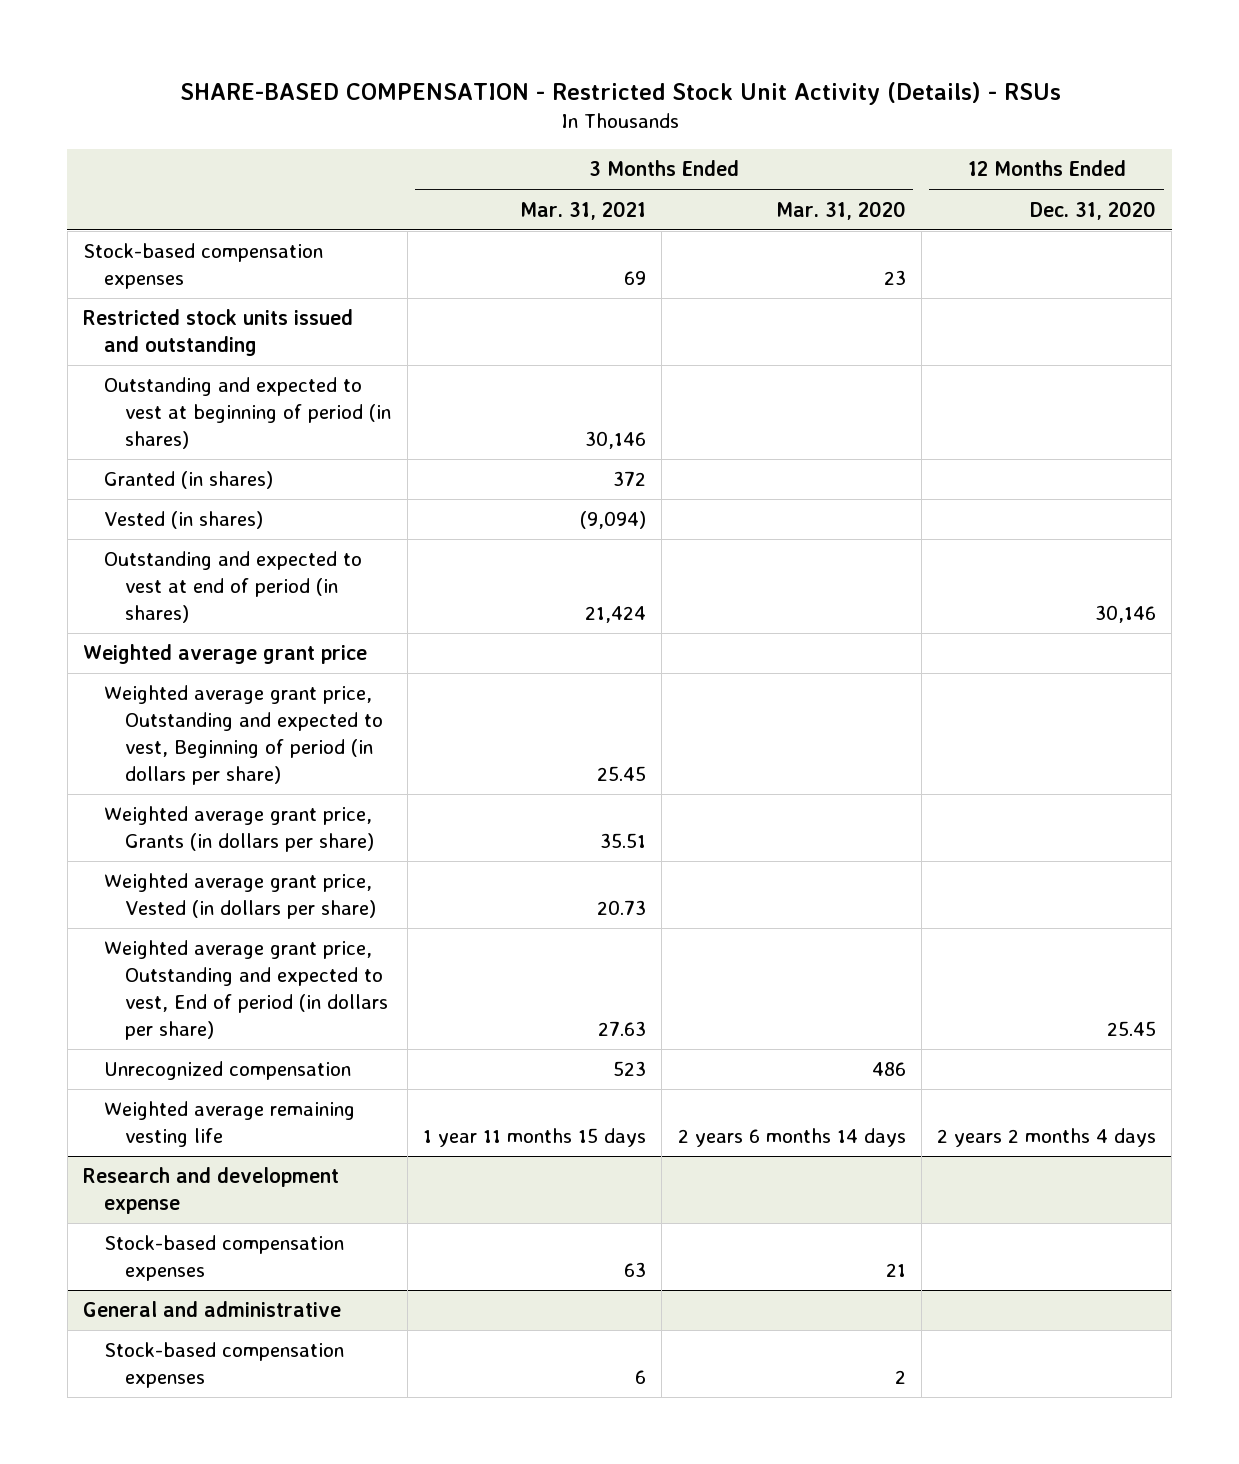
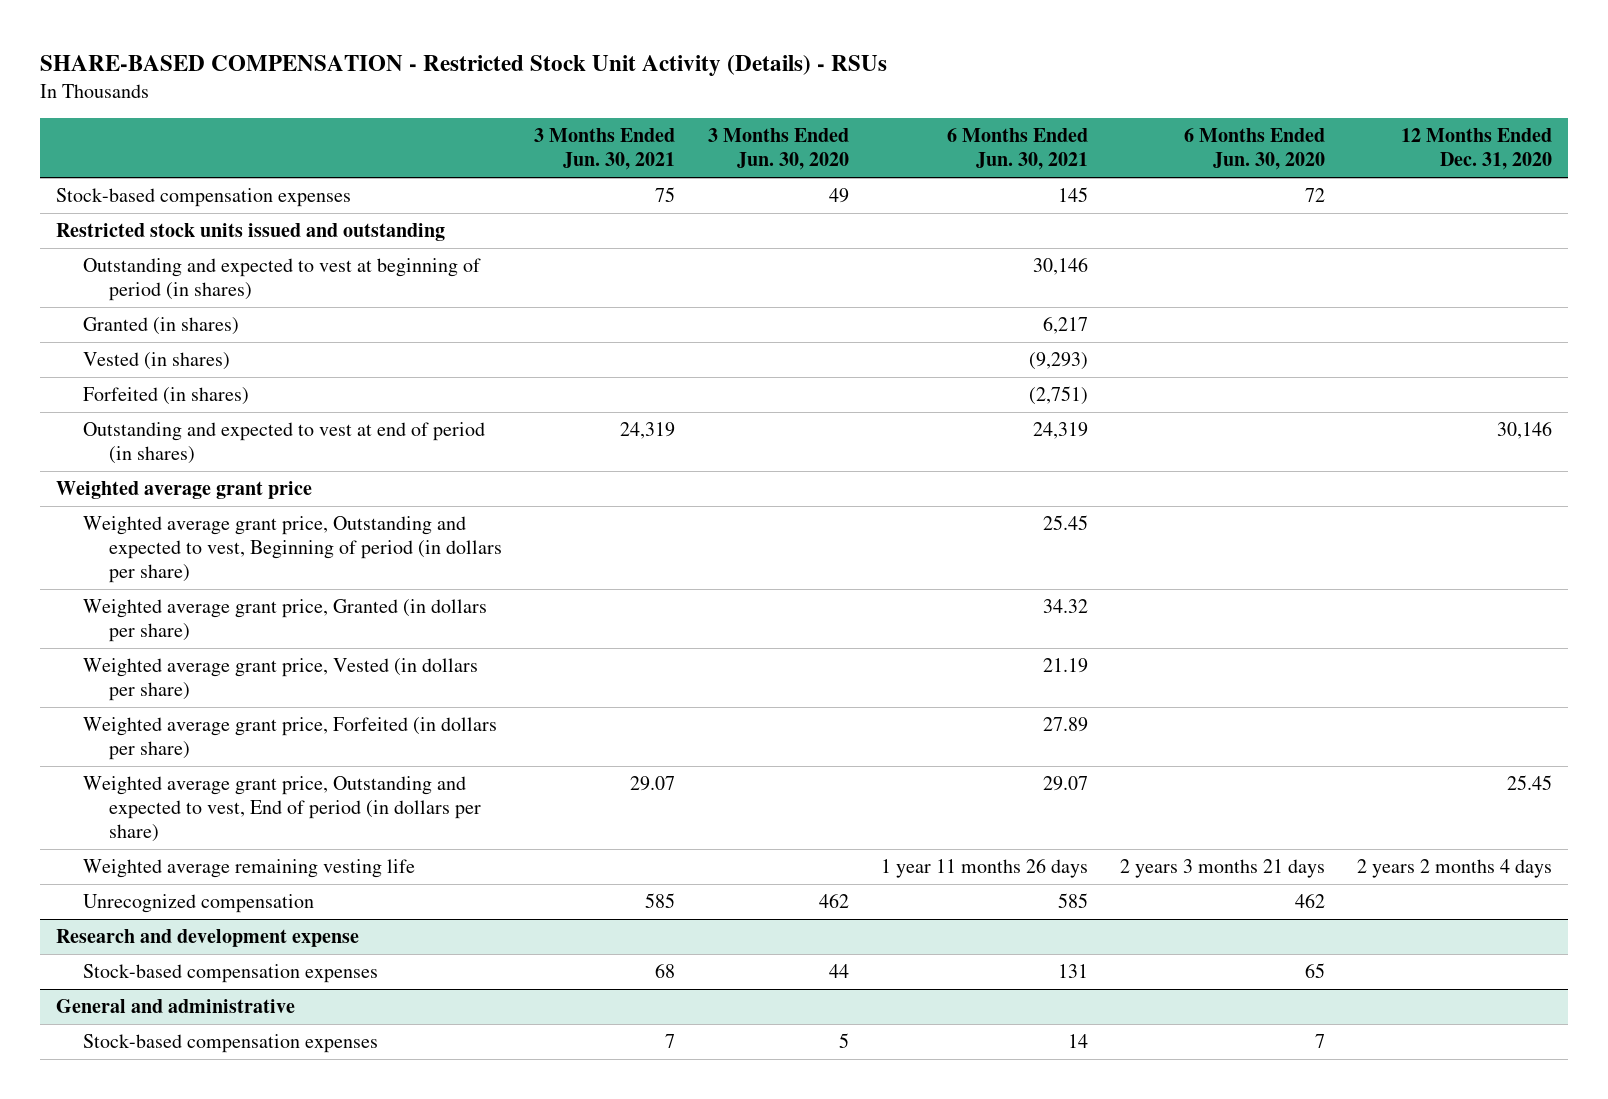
- | 3 Months Ended Mar. 31, 2021 | 3 Months Ended Mar. 31, 2020 | 12 Months Ended Dec. 31, 2020
+ | 3 Months Ended Jun. 30, 2021 | 3 Months Ended Jun. 30, 2020 | 6 Months Ended Jun. 30, 2021 | 6 Months Ended Jun. 30, 2020 | 12 Months Ended Dec. 31, 2020
+ Forfeited (in shares) | | | (2,751) | |
- Weighted average grant price, Grants (in dollars per share) | 35.51 | |
+ Weighted average grant price, Granted (in dollars per share) | | | 34.32 | |
+ Weighted average grant price, Forfeited (in dollars per share) | | | 27.89 | |
moved down: Unrecognized compensation | 585 | 462 | 585 | 462 |

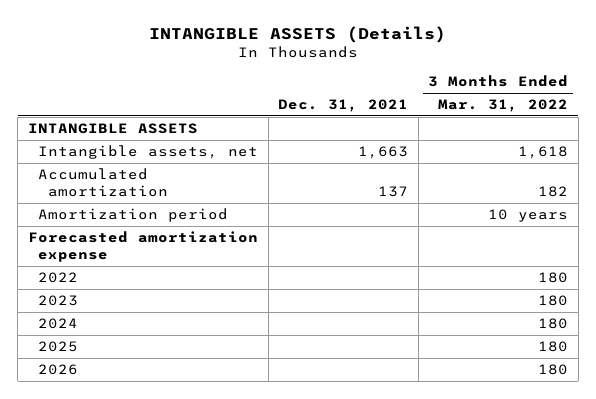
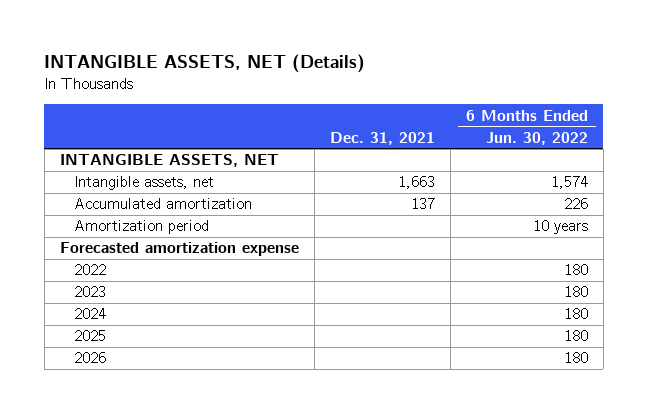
- INTANGIBLE ASSETS (Details)
+ INTANGIBLE ASSETS, NET (Details)
- | Dec. 31, 2021 | 3 Months Ended Mar. 31, 2022
+ | Dec. 31, 2021 | 6 Months Ended Jun. 30, 2022
- INTANGIBLE ASSETS
+ INTANGIBLE ASSETS, NET

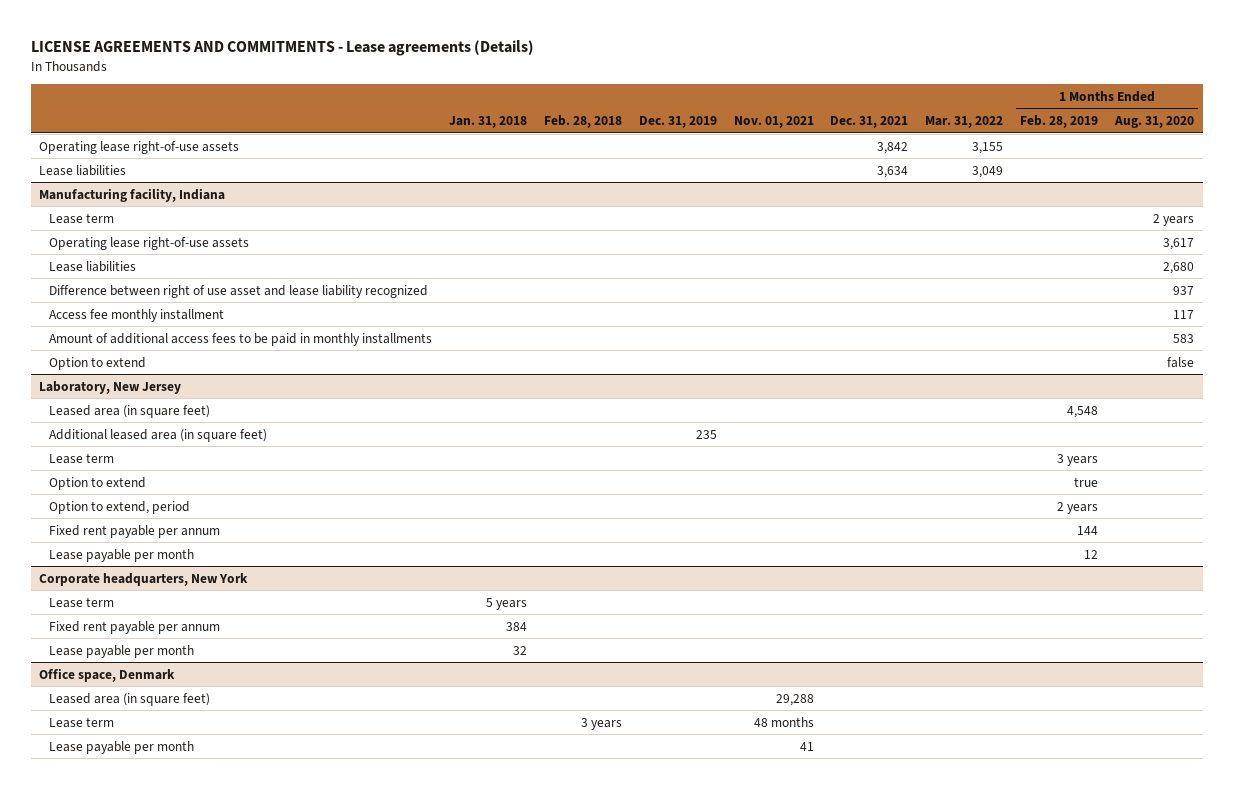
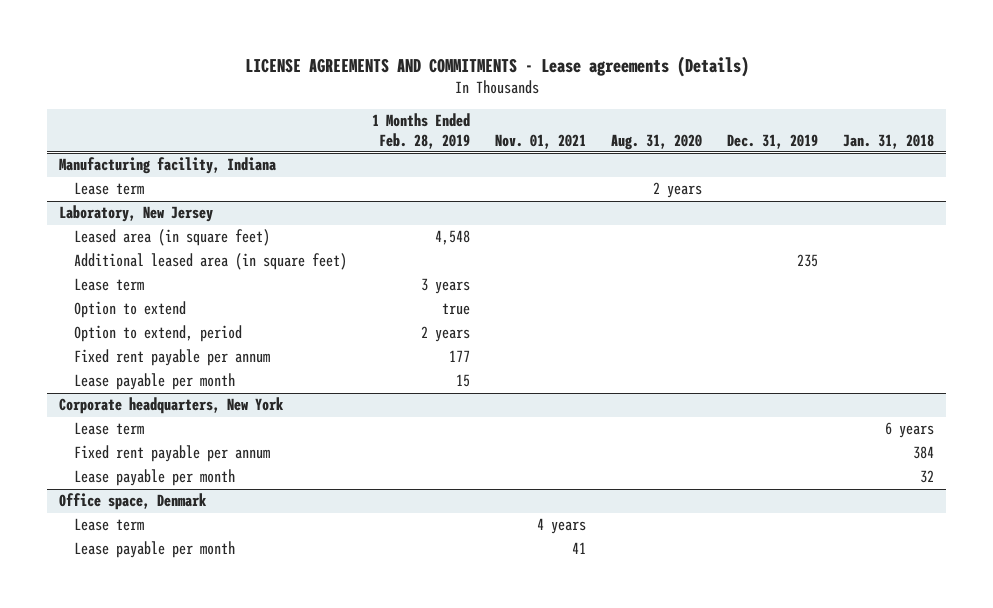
- | Jan. 31, 2018 | Feb. 28, 2018 | Dec. 31, 2019 | Nov. 01, 2021 | Dec. 31, 2021 | Mar. 31, 2022 | 1 Months Ended Feb. 28, 2019 | 1 Months Ended Aug. 31, 2020
+ | 1 Months Ended Feb. 28, 2019 | Nov. 01, 2021 | Aug. 31, 2020 | Dec. 31, 2019 | Jan. 31, 2018
- Operating lease right-of-use assets | | | | | 3,842 | 3,155 | |
- Lease liabilities | | | | | 3,634 | 3,049 | |
@ Manufacturing facility, Indiana
- Operating lease right-of-use assets | | | | | | | | 3,617
- Lease liabilities | | | | | | | | 2,680
- Difference between right of use asset and lease liability recognized | | | | | | | | 937
- Access fee monthly installment | | | | | | | | 117
- Amount of additional access fees to be paid in monthly installments | | | | | | | | 583
- Option to extend | | | | | | | | false
@ Laboratory, New Jersey
- Fixed rent payable per annum | | | | | | | 144 |
- Lease payable per month | | | | | | | 12 |
+ Fixed rent payable per annum | 177 | | | |
+ Lease payable per month | 15 | | | |
@ Corporate headquarters, New York
- Lease term | 5 years | | | | | | |
+ Lease term | | | | | 6 years
@ Office space, Denmark
- Leased area (in square feet) | | | | 29,288 | | | |
- Lease term | | 3 years | | 48 months | | | |
+ Lease term | | 4 years | | |

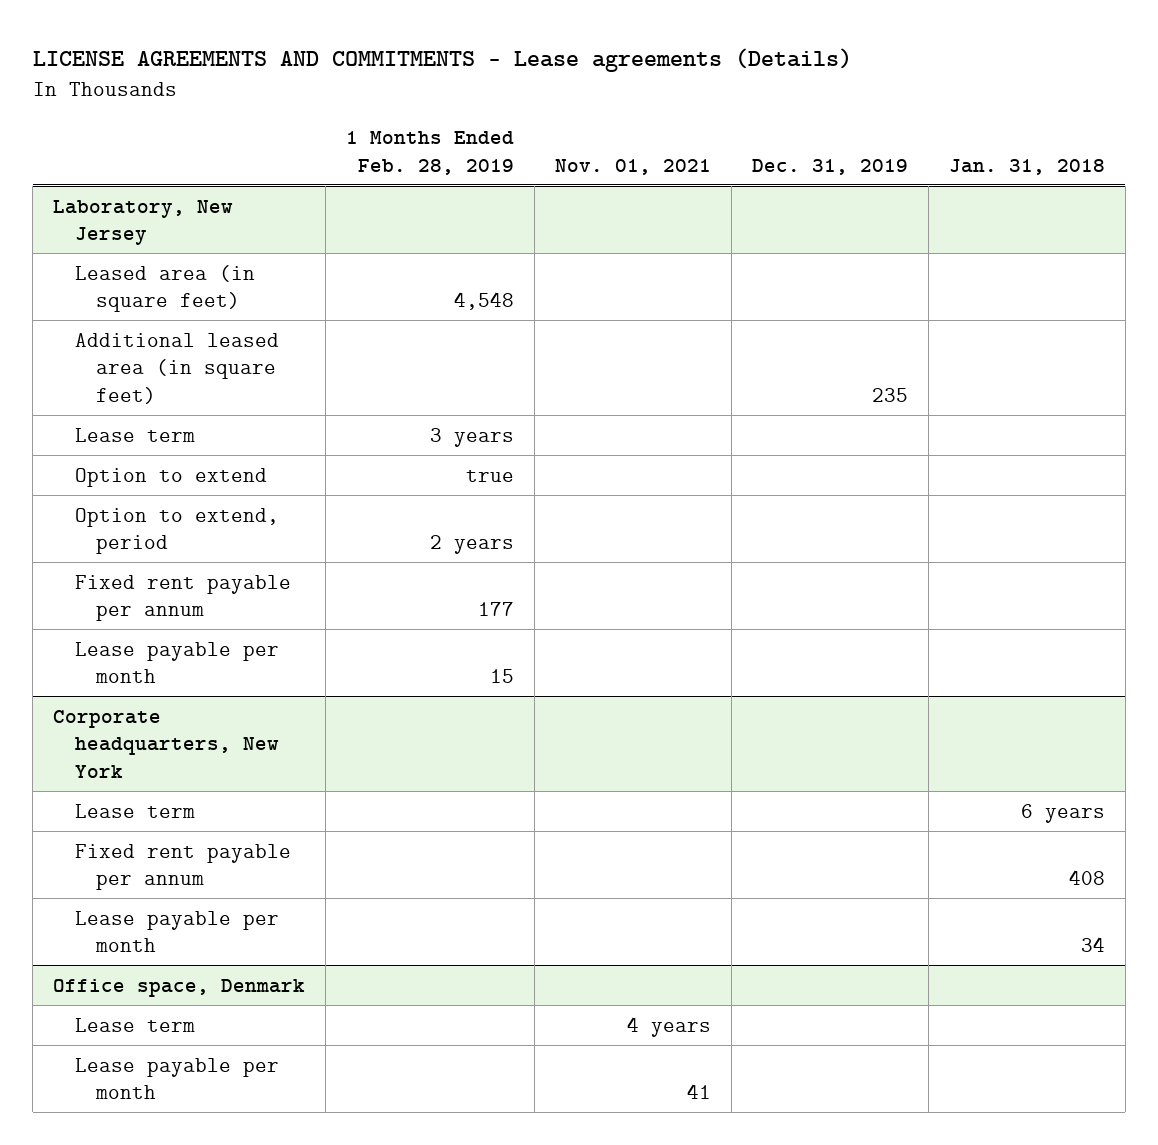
- | 1 Months Ended Feb. 28, 2019 | Nov. 01, 2021 | Aug. 31, 2020 | Dec. 31, 2019 | Jan. 31, 2018
+ | 1 Months Ended Feb. 28, 2019 | Nov. 01, 2021 | Dec. 31, 2019 | Jan. 31, 2018
- Manufacturing facility, Indiana
- Lease term | | | 2 years | |
@ Corporate headquarters, New York
- Fixed rent payable per annum | | | | | 384
- Lease payable per month | | | | | 32
+ Fixed rent payable per annum | | | | 408
+ Lease payable per month | | | | 34

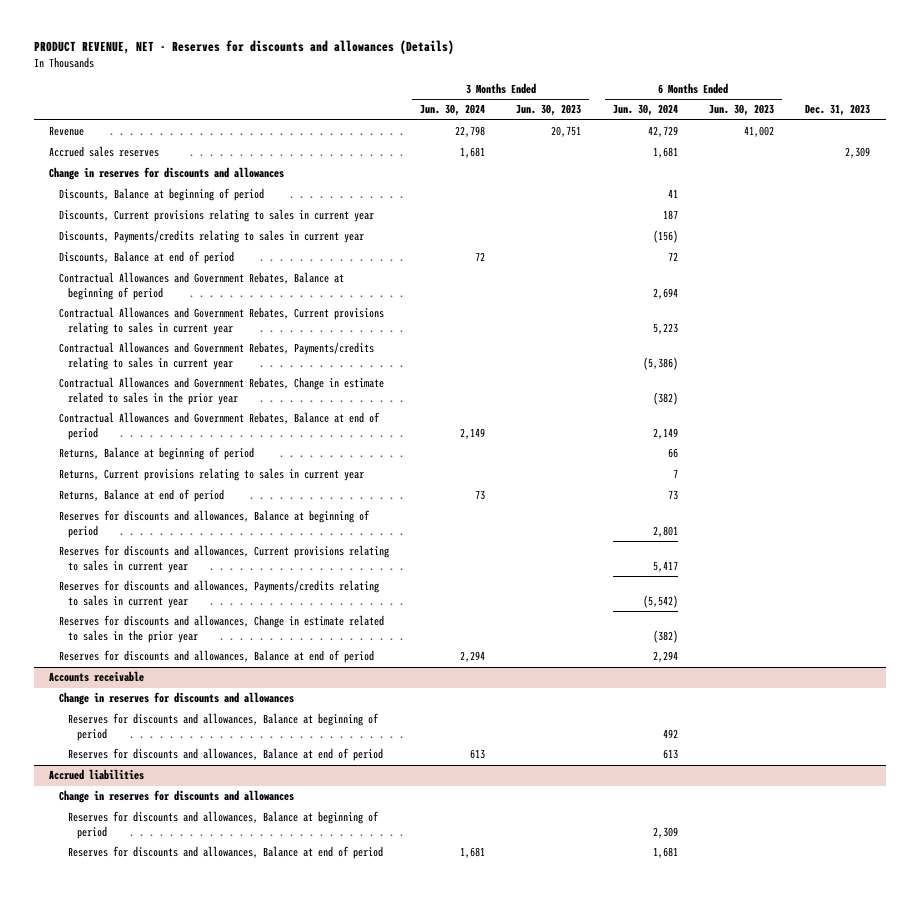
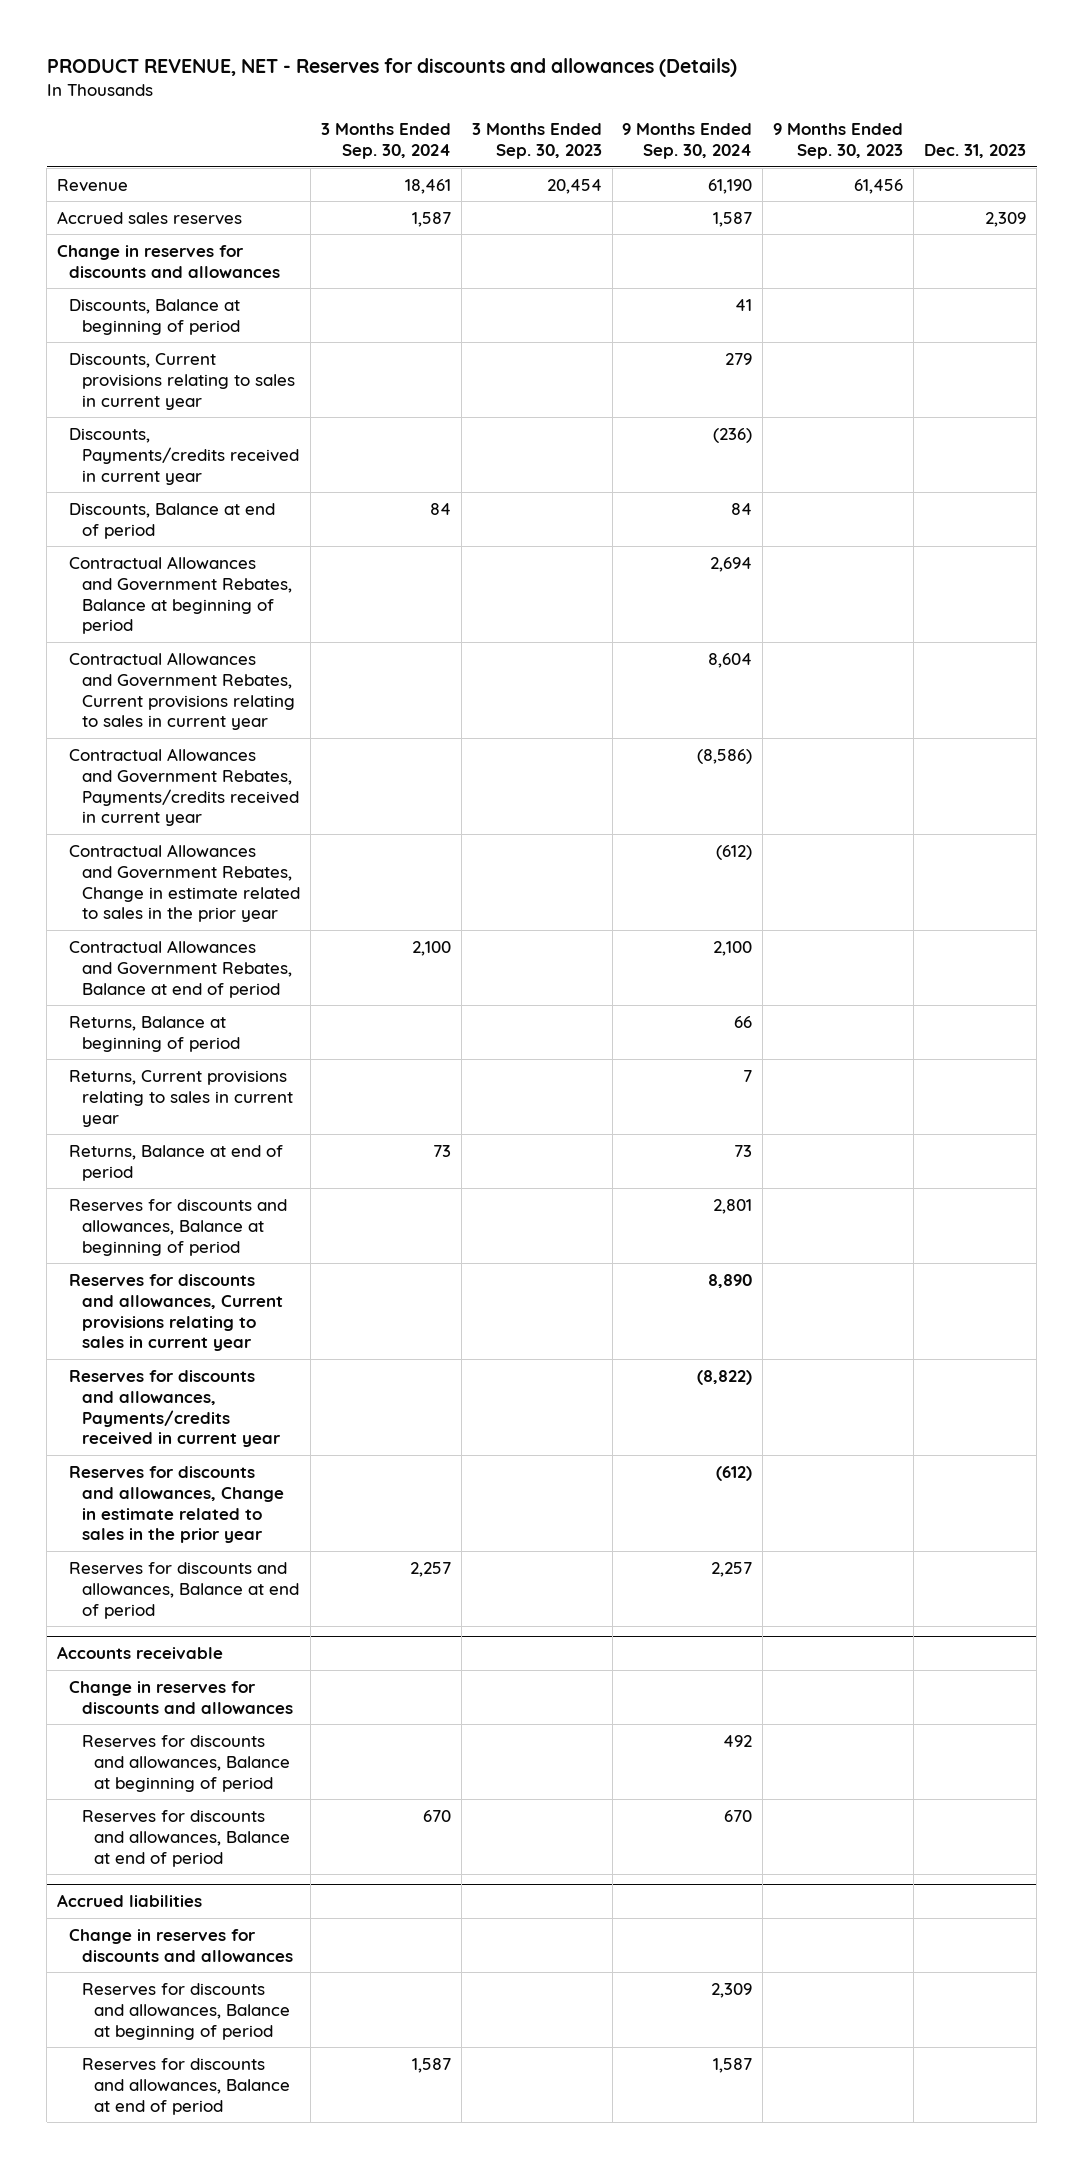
- | 3 Months Ended Jun. 30, 2024 | 3 Months Ended Jun. 30, 2023 | 6 Months Ended Jun. 30, 2024 | 6 Months Ended Jun. 30, 2023 | Dec. 31, 2023
+ | 3 Months Ended Sep. 30, 2024 | 3 Months Ended Sep. 30, 2023 | 9 Months Ended Sep. 30, 2024 | 9 Months Ended Sep. 30, 2023 | Dec. 31, 2023
- Discounts, Payments/credits relating to sales in current year | | | (156) | |
+ Discounts, Payments/credits received in current year | | | (236) | |
- Contractual Allowances and Government Rebates, Payments/credits relating to sales in current year | | | (5,386) | |
+ Contractual Allowances and Government Rebates, Payments/credits received in current year | | | (8,586) | |
- Reserves for discounts and allowances, Payments/credits relating to sales in current year | | | (5,542) | |
+ Reserves for discounts and allowances, Payments/credits received in current year | | | (8,822) | |

